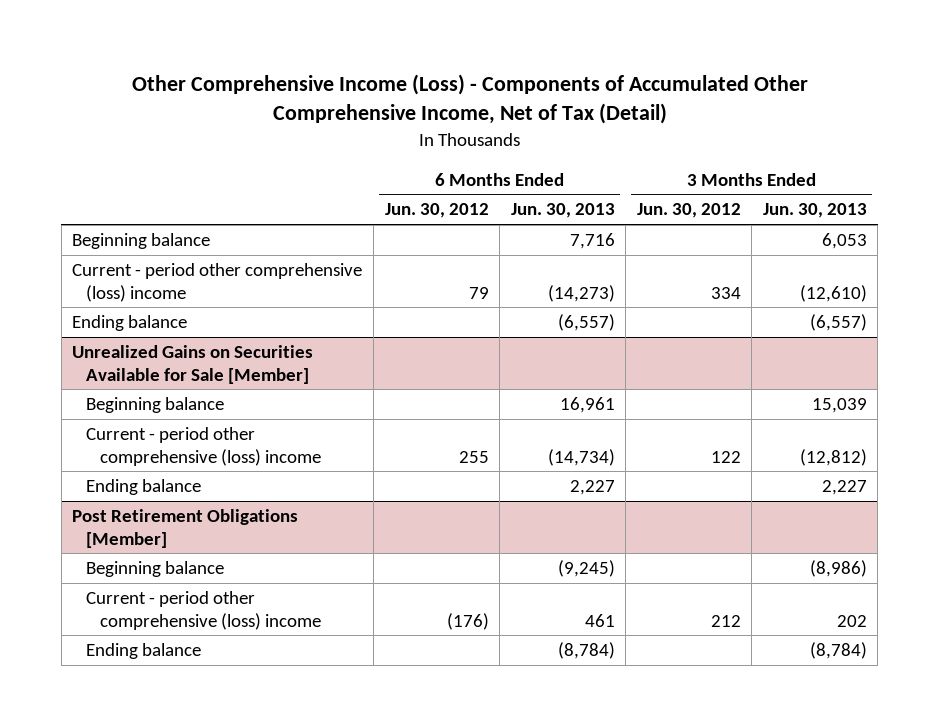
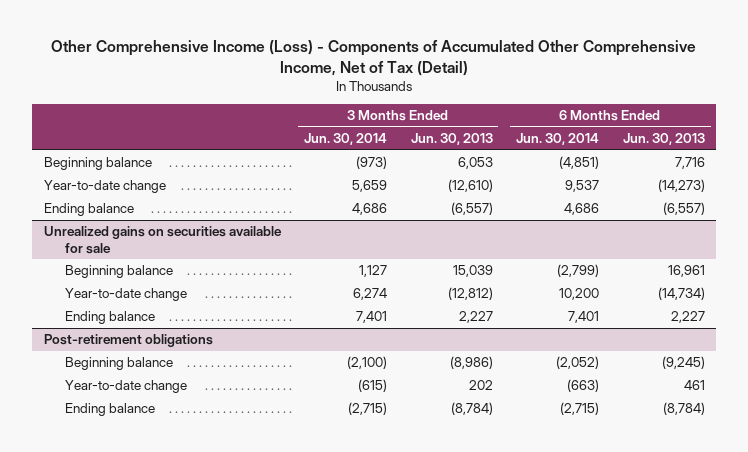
- | 6 Months Ended Jun. 30, 2012 | 6 Months Ended Jun. 30, 2013 | 3 Months Ended Jun. 30, 2012 | 3 Months Ended Jun. 30, 2013
+ | 3 Months Ended Jun. 30, 2014 | 3 Months Ended Jun. 30, 2013 | 6 Months Ended Jun. 30, 2014 | 6 Months Ended Jun. 30, 2013
- Current - period other comprehensive (loss) income | 79 | (14,273) | 334 | (12,610)
+ Year-to-date change | 5,659 | (12,610) | 9,537 | (14,273)
- Unrealized Gains on Securities Available for Sale [Member]
+ Unrealized gains on securities available for sale
- Current - period other comprehensive (loss) income | 255 | (14,734) | 122 | (12,812)
+ Year-to-date change | 6,274 | (12,812) | 10,200 | (14,734)
- Post Retirement Obligations [Member]
+ Post-retirement obligations
- Current - period other comprehensive (loss) income | (176) | 461 | 212 | 202
+ Year-to-date change | (615) | 202 | (663) | 461

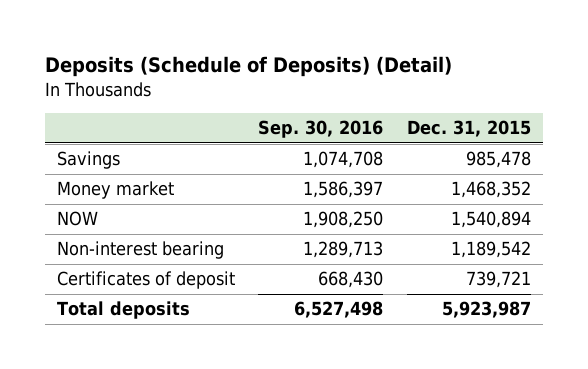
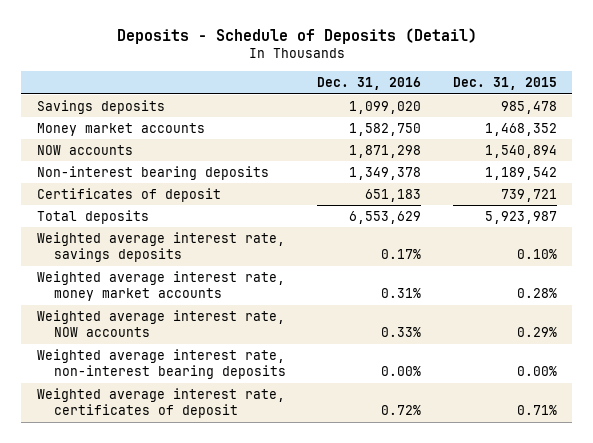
- Deposits (Schedule of Deposits) (Detail)
+ Deposits - Schedule of Deposits (Detail)
- | Sep. 30, 2016 | Dec. 31, 2015
+ | Dec. 31, 2016 | Dec. 31, 2015
- Savings | 1,074,708 | 985,478
- Money market | 1,586,397 | 1,468,352
- NOW | 1,908,250 | 1,540,894
- Non-interest bearing | 1,289,713 | 1,189,542
+ Savings deposits | 1,099,020 | 985,478
+ Money market accounts | 1,582,750 | 1,468,352
+ NOW accounts | 1,871,298 | 1,540,894
+ Non-interest bearing deposits | 1,349,378 | 1,189,542
+ Weighted average interest rate, savings deposits | 0.17% | 0.10%
+ Weighted average interest rate, money market accounts | 0.31% | 0.28%
+ Weighted average interest rate, NOW accounts | 0.33% | 0.29%
+ Weighted average interest rate, non-interest bearing deposits | 0.00% | 0.00%
+ Weighted average interest rate, certificates of deposit | 0.72% | 0.71%

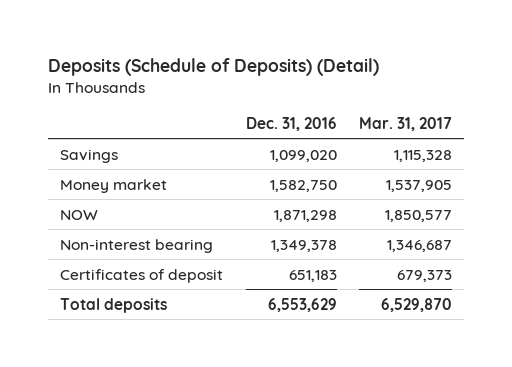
- Deposits - Schedule of Deposits (Detail)
+ Deposits (Schedule of Deposits) (Detail)
- | Dec. 31, 2016 | Dec. 31, 2015
+ | Dec. 31, 2016 | Mar. 31, 2017
- Savings deposits | 1,099,020 | 985,478
- Money market accounts | 1,582,750 | 1,468,352
- NOW accounts | 1,871,298 | 1,540,894
- Non-interest bearing deposits | 1,349,378 | 1,189,542
+ Savings | 1,099,020 | 1,115,328
+ Money market | 1,582,750 | 1,537,905
+ NOW | 1,871,298 | 1,850,577
+ Non-interest bearing | 1,349,378 | 1,346,687
- Weighted average interest rate, savings deposits | 0.17% | 0.10%
- Weighted average interest rate, money market accounts | 0.31% | 0.28%
- Weighted average interest rate, NOW accounts | 0.33% | 0.29%
- Weighted average interest rate, non-interest bearing deposits | 0.00% | 0.00%
- Weighted average interest rate, certificates of deposit | 0.72% | 0.71%

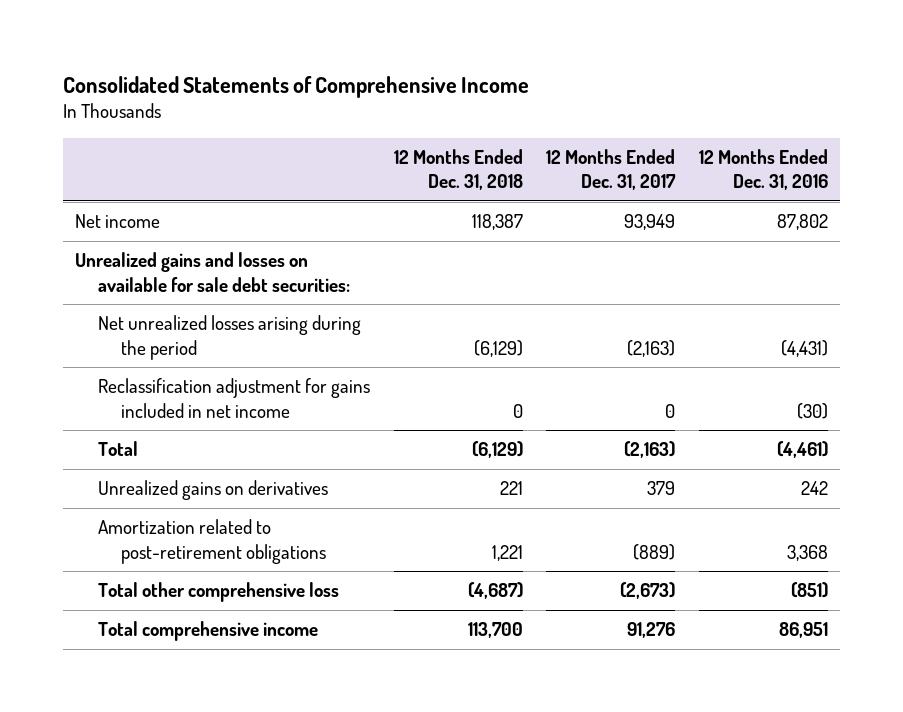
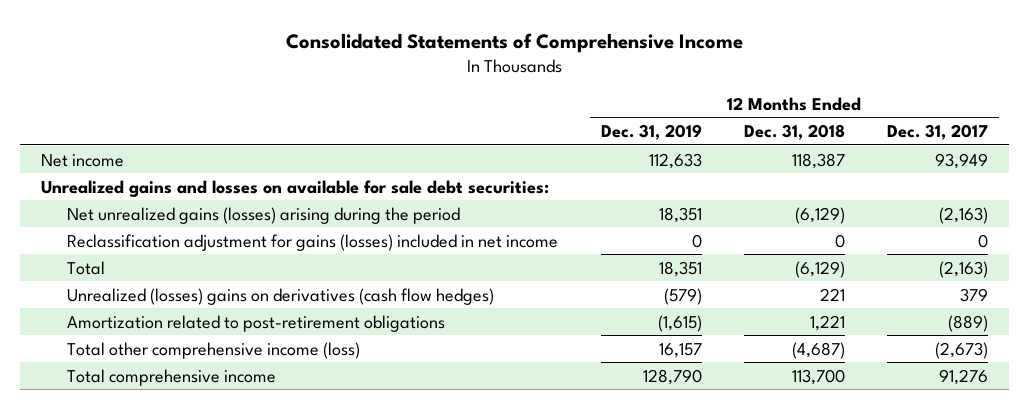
- | 12 Months Ended Dec. 31, 2018 | 12 Months Ended Dec. 31, 2017 | 12 Months Ended Dec. 31, 2016
+ | 12 Months Ended Dec. 31, 2019 | 12 Months Ended Dec. 31, 2018 | 12 Months Ended Dec. 31, 2017
- Net unrealized losses arising during the period | (6,129) | (2,163) | (4,431)
- Reclassification adjustment for gains included in net income | 0 | 0 | (30)
+ Net unrealized gains (losses) arising during the period | 18,351 | (6,129) | (2,163)
+ Reclassification adjustment for gains (losses) included in net income | 0 | 0 | 0
- Unrealized gains on derivatives | 221 | 379 | 242
+ Unrealized (losses) gains on derivatives (cash flow hedges) | (579) | 221 | 379
- Total other comprehensive loss | (4,687) | (2,673) | (851)
+ Total other comprehensive income (loss) | 16,157 | (4,687) | (2,673)

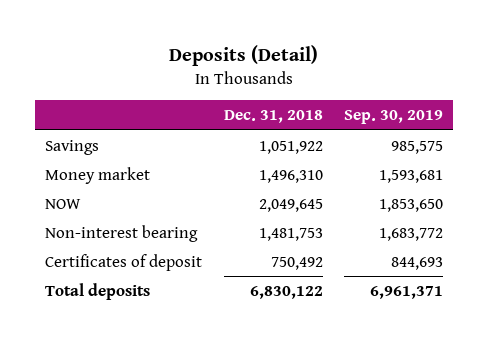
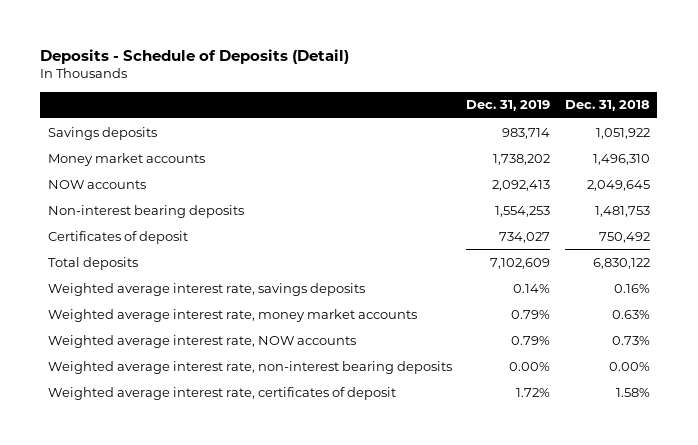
- Deposits (Detail)
+ Deposits - Schedule of Deposits (Detail)
- | Dec. 31, 2018 | Sep. 30, 2019
+ | Dec. 31, 2019 | Dec. 31, 2018
- Savings | 1,051,922 | 985,575
- Money market | 1,496,310 | 1,593,681
- NOW | 2,049,645 | 1,853,650
- Non-interest bearing | 1,481,753 | 1,683,772
+ Savings deposits | 983,714 | 1,051,922
+ Money market accounts | 1,738,202 | 1,496,310
+ NOW accounts | 2,092,413 | 2,049,645
+ Non-interest bearing deposits | 1,554,253 | 1,481,753
+ Weighted average interest rate, savings deposits | 0.14% | 0.16%
+ Weighted average interest rate, money market accounts | 0.79% | 0.63%
+ Weighted average interest rate, NOW accounts | 0.79% | 0.73%
+ Weighted average interest rate, non-interest bearing deposits | 0.00% | 0.00%
+ Weighted average interest rate, certificates of deposit | 1.72% | 1.58%

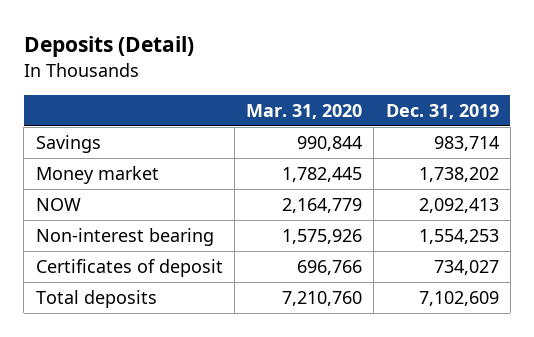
- Deposits - Schedule of Deposits (Detail)
+ Deposits (Detail)
- | Dec. 31, 2019 | Dec. 31, 2018
+ | Mar. 31, 2020 | Dec. 31, 2019
- Savings deposits | 983,714 | 1,051,922
- Money market accounts | 1,738,202 | 1,496,310
- NOW accounts | 2,092,413 | 2,049,645
- Non-interest bearing deposits | 1,554,253 | 1,481,753
+ Savings | 990,844 | 983,714
+ Money market | 1,782,445 | 1,738,202
+ NOW | 2,164,779 | 2,092,413
+ Non-interest bearing | 1,575,926 | 1,554,253
- Weighted average interest rate, savings deposits | 0.14% | 0.16%
- Weighted average interest rate, money market accounts | 0.79% | 0.63%
- Weighted average interest rate, NOW accounts | 0.79% | 0.73%
- Weighted average interest rate, non-interest bearing deposits | 0.00% | 0.00%
- Weighted average interest rate, certificates of deposit | 1.72% | 1.58%

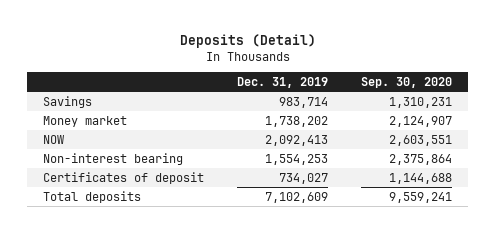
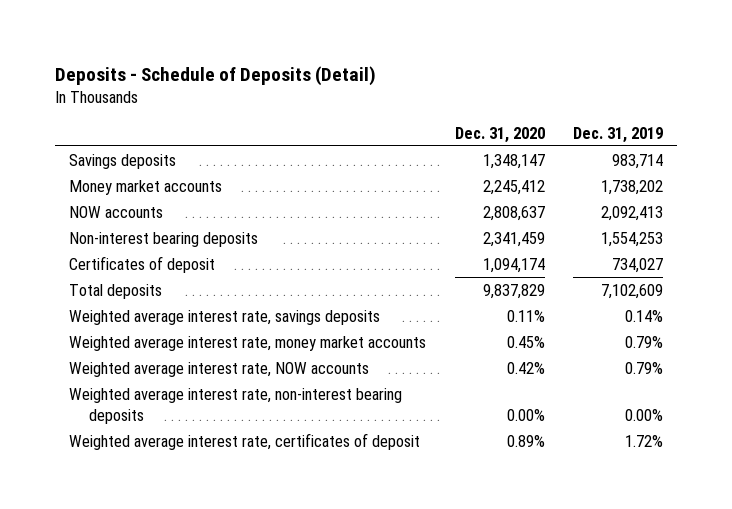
- Deposits (Detail)
+ Deposits - Schedule of Deposits (Detail)
- | Dec. 31, 2019 | Sep. 30, 2020
+ | Dec. 31, 2020 | Dec. 31, 2019
- Savings | 983,714 | 1,310,231
- Money market | 1,738,202 | 2,124,907
- NOW | 2,092,413 | 2,603,551
- Non-interest bearing | 1,554,253 | 2,375,864
+ Savings deposits | 1,348,147 | 983,714
+ Money market accounts | 2,245,412 | 1,738,202
+ NOW accounts | 2,808,637 | 2,092,413
+ Non-interest bearing deposits | 2,341,459 | 1,554,253
+ Weighted average interest rate, savings deposits | 0.11% | 0.14%
+ Weighted average interest rate, money market accounts | 0.45% | 0.79%
+ Weighted average interest rate, NOW accounts | 0.42% | 0.79%
+ Weighted average interest rate, non-interest bearing deposits | 0.00% | 0.00%
+ Weighted average interest rate, certificates of deposit | 0.89% | 1.72%

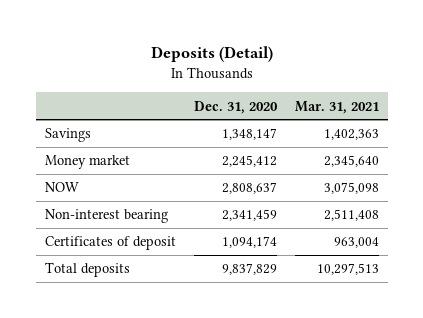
- Deposits - Schedule of Deposits (Detail)
+ Deposits (Detail)
- | Dec. 31, 2020 | Dec. 31, 2019
+ | Dec. 31, 2020 | Mar. 31, 2021
- Savings deposits | 1,348,147 | 983,714
- Money market accounts | 2,245,412 | 1,738,202
- NOW accounts | 2,808,637 | 2,092,413
- Non-interest bearing deposits | 2,341,459 | 1,554,253
+ Savings | 1,348,147 | 1,402,363
+ Money market | 2,245,412 | 2,345,640
+ NOW | 2,808,637 | 3,075,098
+ Non-interest bearing | 2,341,459 | 2,511,408
- Weighted average interest rate, savings deposits | 0.11% | 0.14%
- Weighted average interest rate, money market accounts | 0.45% | 0.79%
- Weighted average interest rate, NOW accounts | 0.42% | 0.79%
- Weighted average interest rate, non-interest bearing deposits | 0.00% | 0.00%
- Weighted average interest rate, certificates of deposit | 0.89% | 1.72%

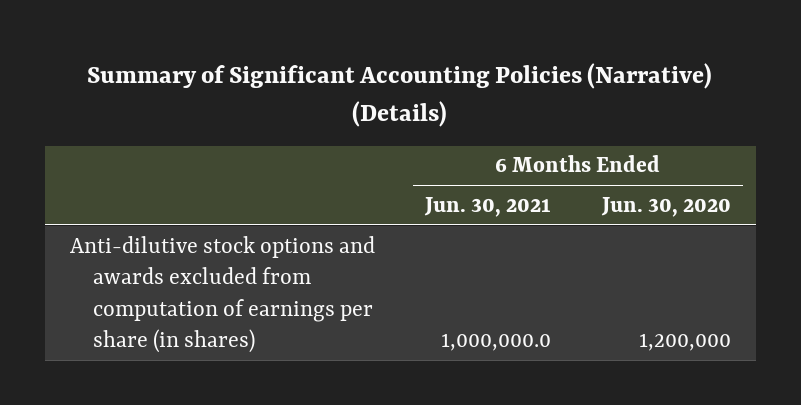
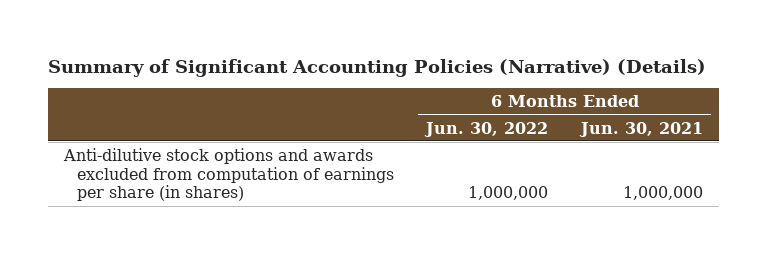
- | 6 Months Ended Jun. 30, 2021 | 6 Months Ended Jun. 30, 2020
+ | 6 Months Ended Jun. 30, 2022 | 6 Months Ended Jun. 30, 2021
- Anti-dilutive stock options and awards excluded from computation of earnings per share (in shares) | 1,000,000.0 | 1,200,000
+ Anti-dilutive stock options and awards excluded from computation of earnings per share (in shares) | 1,000,000 | 1,000,000

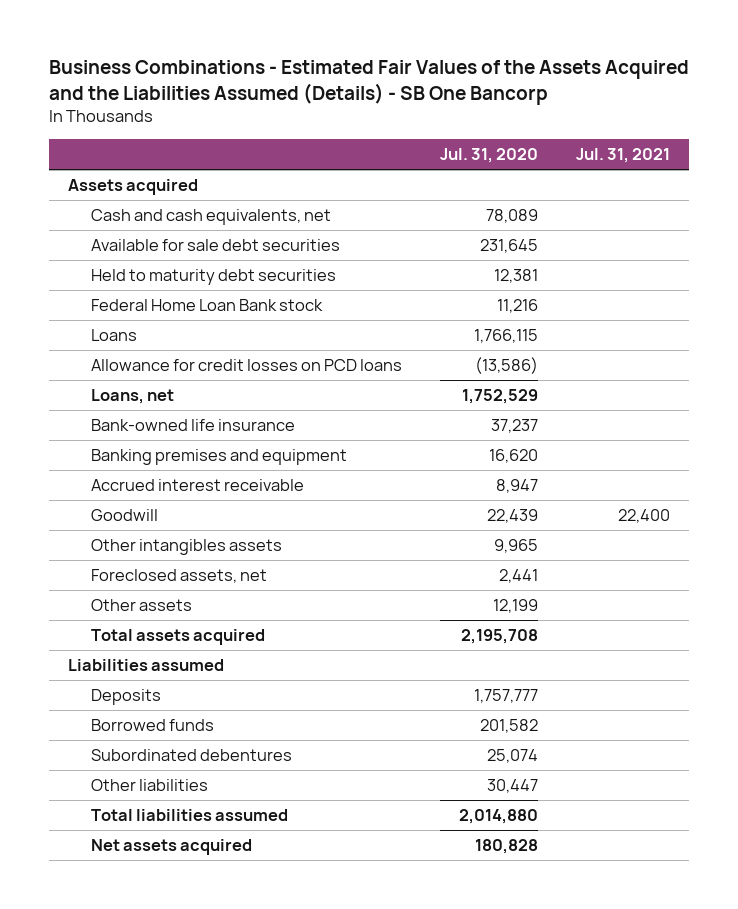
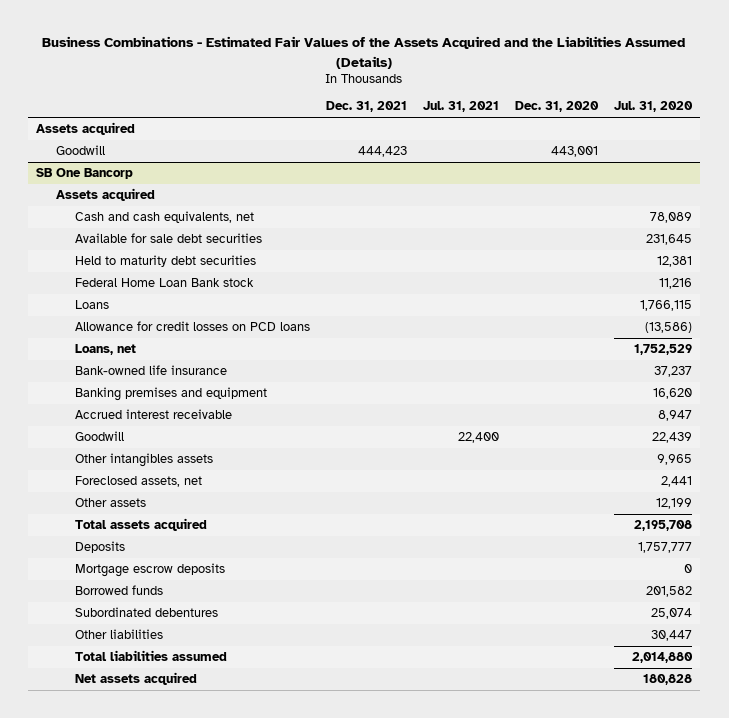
- Business Combinations - Estimated Fair Values of the Assets Acquired and the Liabilities Assumed (Details) - SB One Bancorp
+ Business Combinations - Estimated Fair Values of the Assets Acquired and the Liabilities Assumed (Details)
- | Jul. 31, 2020 | Jul. 31, 2021
+ | Dec. 31, 2021 | Jul. 31, 2021 | Dec. 31, 2020 | Jul. 31, 2020
+ Goodwill | 444,423 | | 443,001 |
+ SB One Bancorp
+ Assets acquired
- Liabilities assumed
+ Mortgage escrow deposits | | | | 0

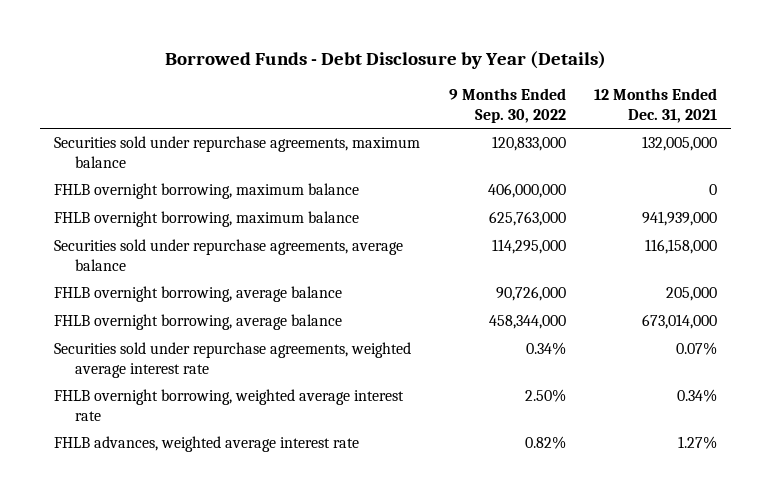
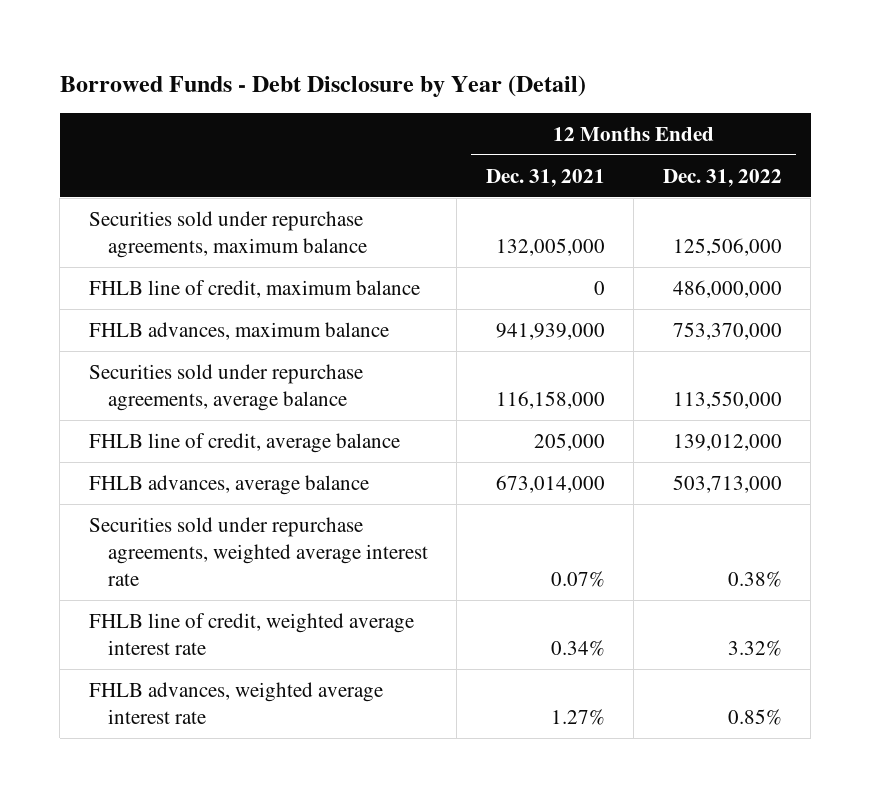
- Borrowed Funds - Debt Disclosure by Year (Details)
+ Borrowed Funds - Debt Disclosure by Year (Detail)
- | 9 Months Ended Sep. 30, 2022 | 12 Months Ended Dec. 31, 2021
+ | 12 Months Ended Dec. 31, 2021 | 12 Months Ended Dec. 31, 2022
- FHLB overnight borrowing, maximum balance | 406,000,000 | 0
- FHLB overnight borrowing, maximum balance | 625,763,000 | 941,939,000
+ FHLB line of credit, maximum balance | 0 | 486,000,000
+ FHLB advances, maximum balance | 941,939,000 | 753,370,000
- FHLB overnight borrowing, average balance | 90,726,000 | 205,000
- FHLB overnight borrowing, average balance | 458,344,000 | 673,014,000
+ FHLB line of credit, average balance | 205,000 | 139,012,000
+ FHLB advances, average balance | 673,014,000 | 503,713,000
- FHLB overnight borrowing, weighted average interest rate | 2.50% | 0.34%
+ FHLB line of credit, weighted average interest rate | 0.34% | 3.32%

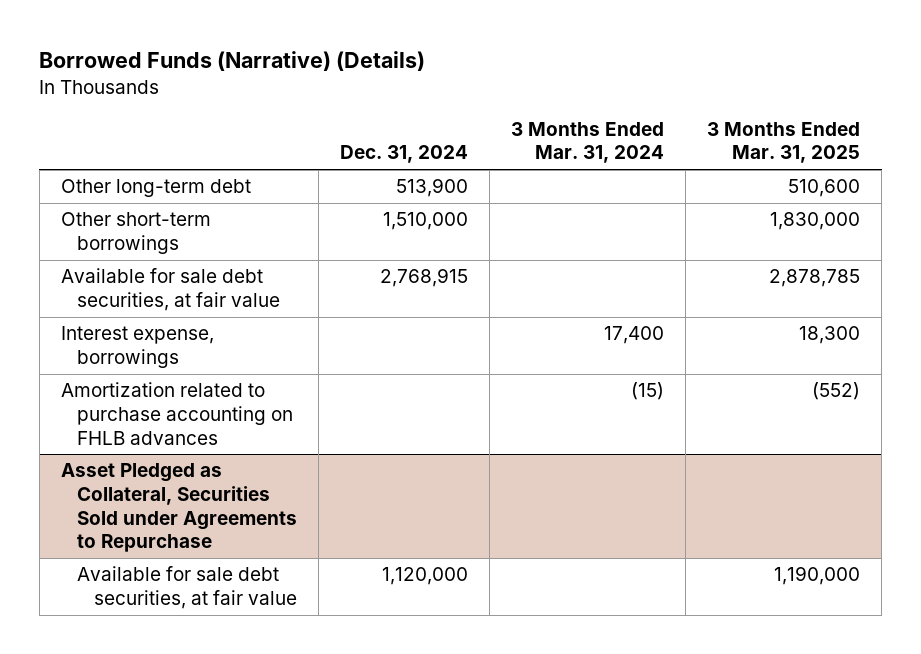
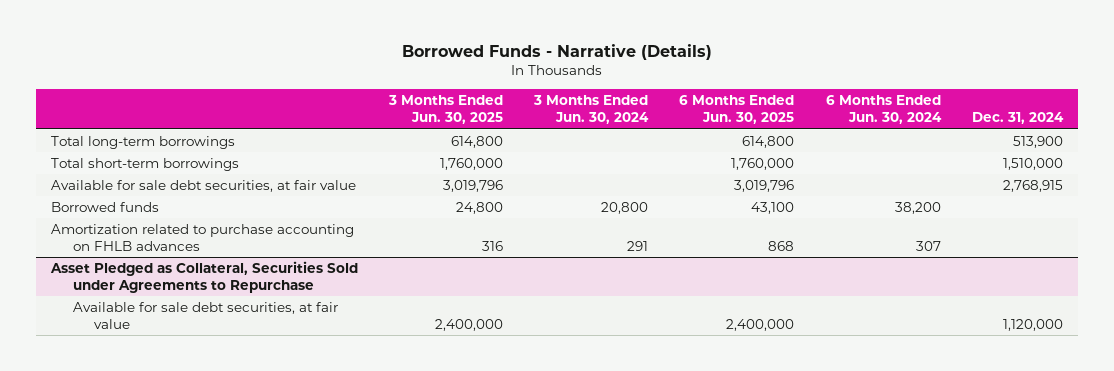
- Borrowed Funds (Narrative) (Details)
+ Borrowed Funds - Narrative (Details)
- | Dec. 31, 2024 | 3 Months Ended Mar. 31, 2024 | 3 Months Ended Mar. 31, 2025
+ | 3 Months Ended Jun. 30, 2025 | 3 Months Ended Jun. 30, 2024 | 6 Months Ended Jun. 30, 2025 | 6 Months Ended Jun. 30, 2024 | Dec. 31, 2024
- Other long-term debt | 513,900 | | 510,600
- Other short-term borrowings | 1,510,000 | | 1,830,000
+ Total long-term borrowings | 614,800 | | 614,800 | | 513,900
+ Total short-term borrowings | 1,760,000 | | 1,760,000 | | 1,510,000
- Interest expense, borrowings | | 17,400 | 18,300
+ Borrowed funds | 24,800 | 20,800 | 43,100 | 38,200 |

